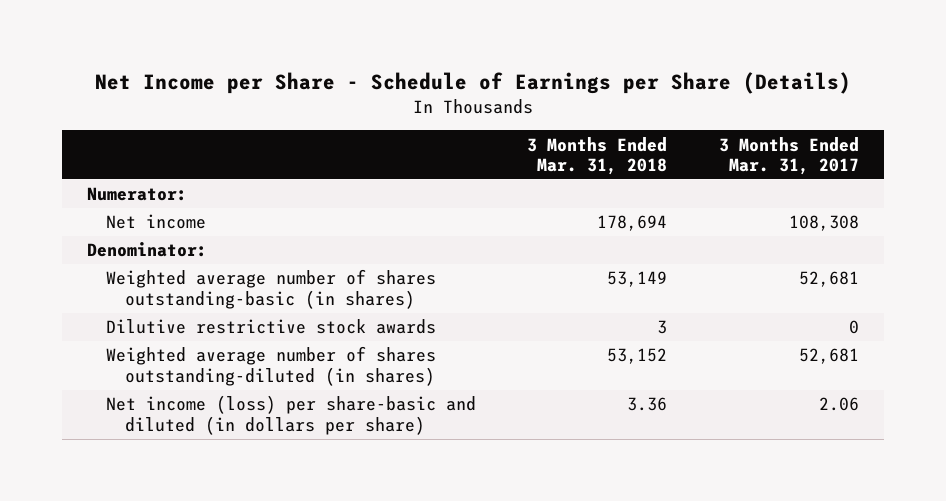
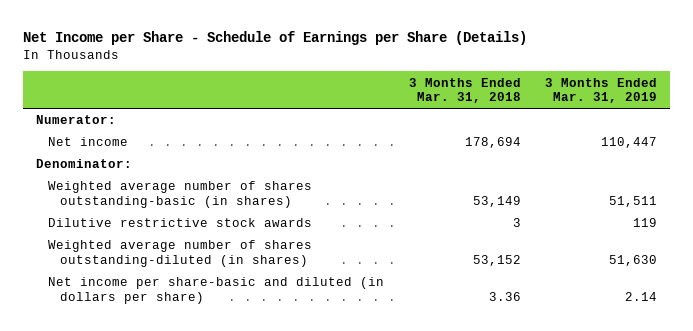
- | 3 Months Ended Mar. 31, 2018 | 3 Months Ended Mar. 31, 2017
+ | 3 Months Ended Mar. 31, 2018 | 3 Months Ended Mar. 31, 2019
- Net income (loss) per share-basic and diluted (in dollars per share) | 3.36 | 2.06
+ Net income per share-basic and diluted (in dollars per share) | 3.36 | 2.14

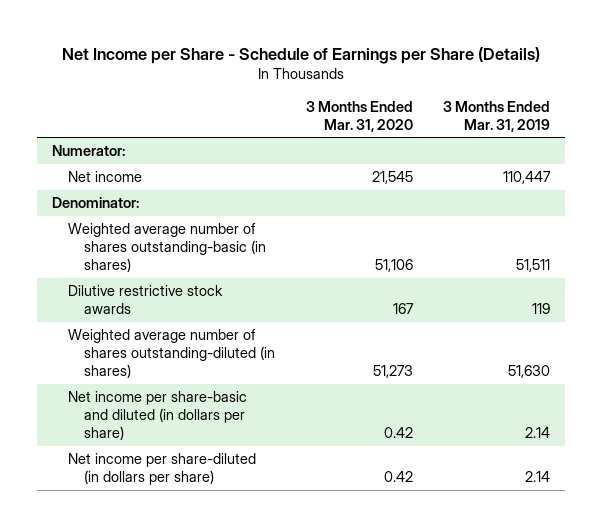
- | 3 Months Ended Mar. 31, 2018 | 3 Months Ended Mar. 31, 2019
+ | 3 Months Ended Mar. 31, 2020 | 3 Months Ended Mar. 31, 2019
+ Net income per share-diluted (in dollars per share) | 0.42 | 2.14

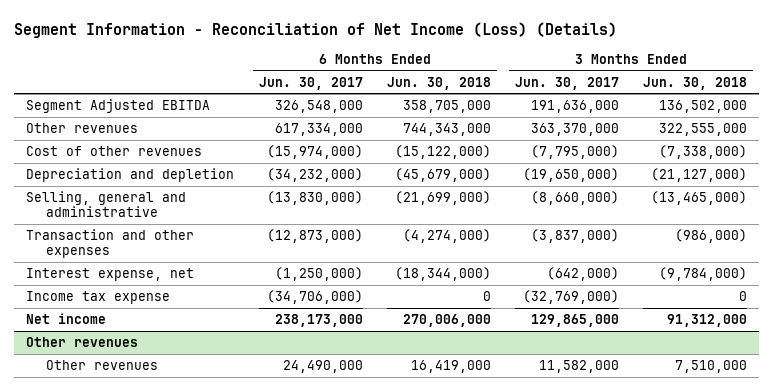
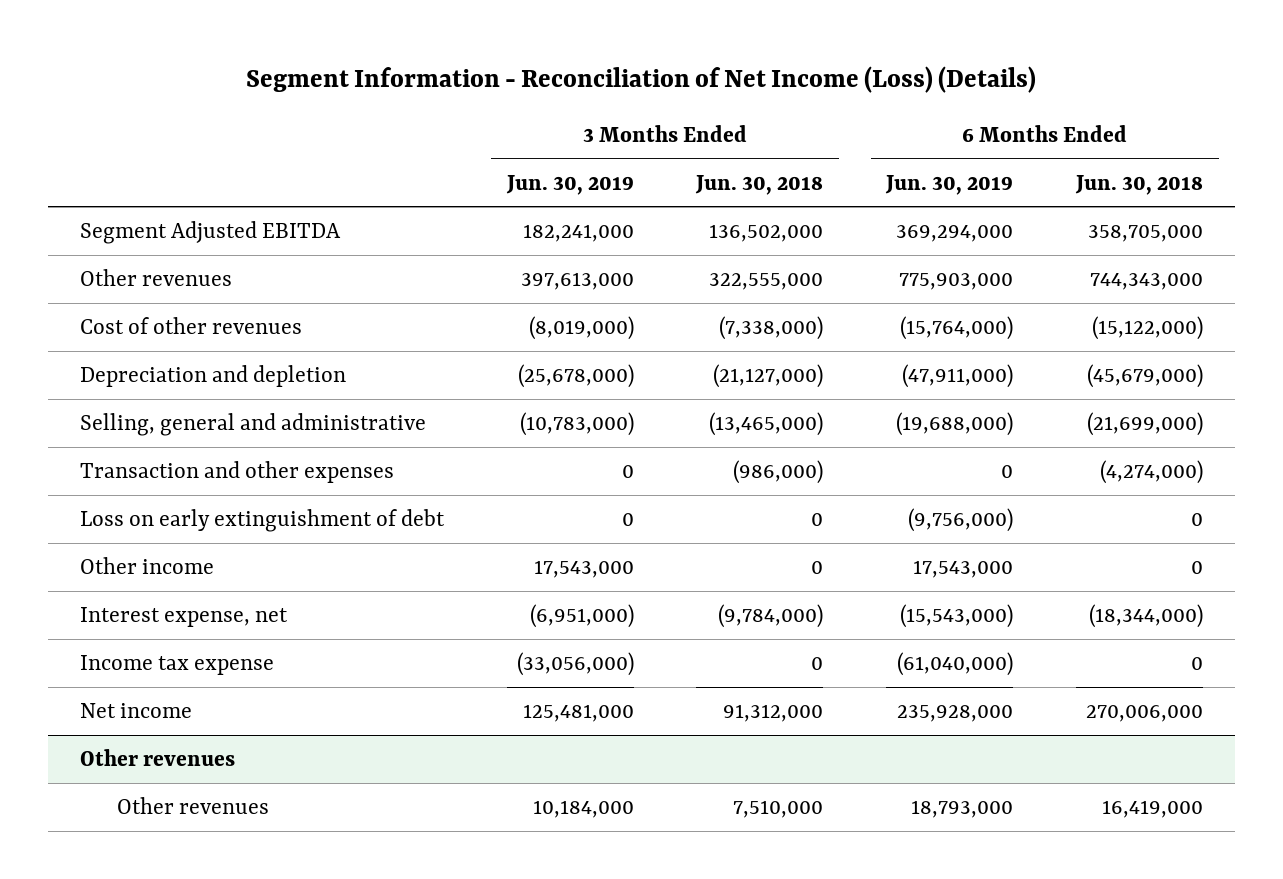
- | 6 Months Ended Jun. 30, 2017 | 6 Months Ended Jun. 30, 2018 | 3 Months Ended Jun. 30, 2017 | 3 Months Ended Jun. 30, 2018
+ | 3 Months Ended Jun. 30, 2019 | 3 Months Ended Jun. 30, 2018 | 6 Months Ended Jun. 30, 2019 | 6 Months Ended Jun. 30, 2018
+ Loss on early extinguishment of debt | 0 | 0 | (9,756,000) | 0
+ Other income | 17,543,000 | 0 | 17,543,000 | 0

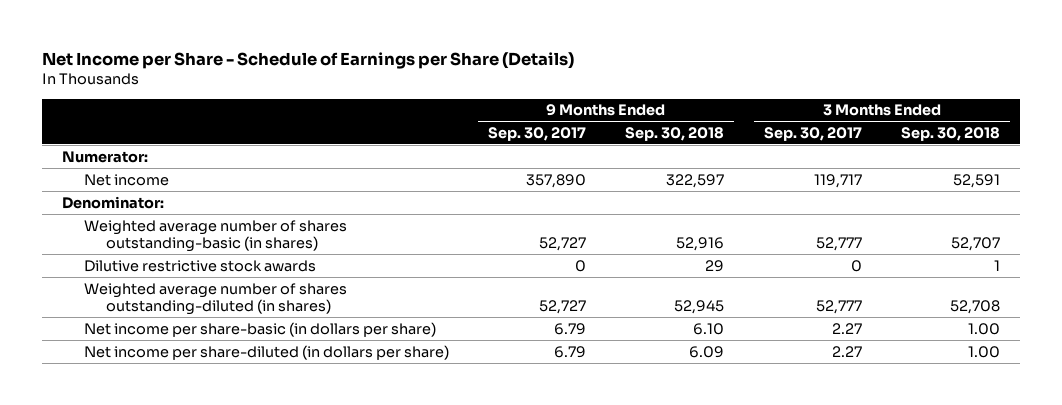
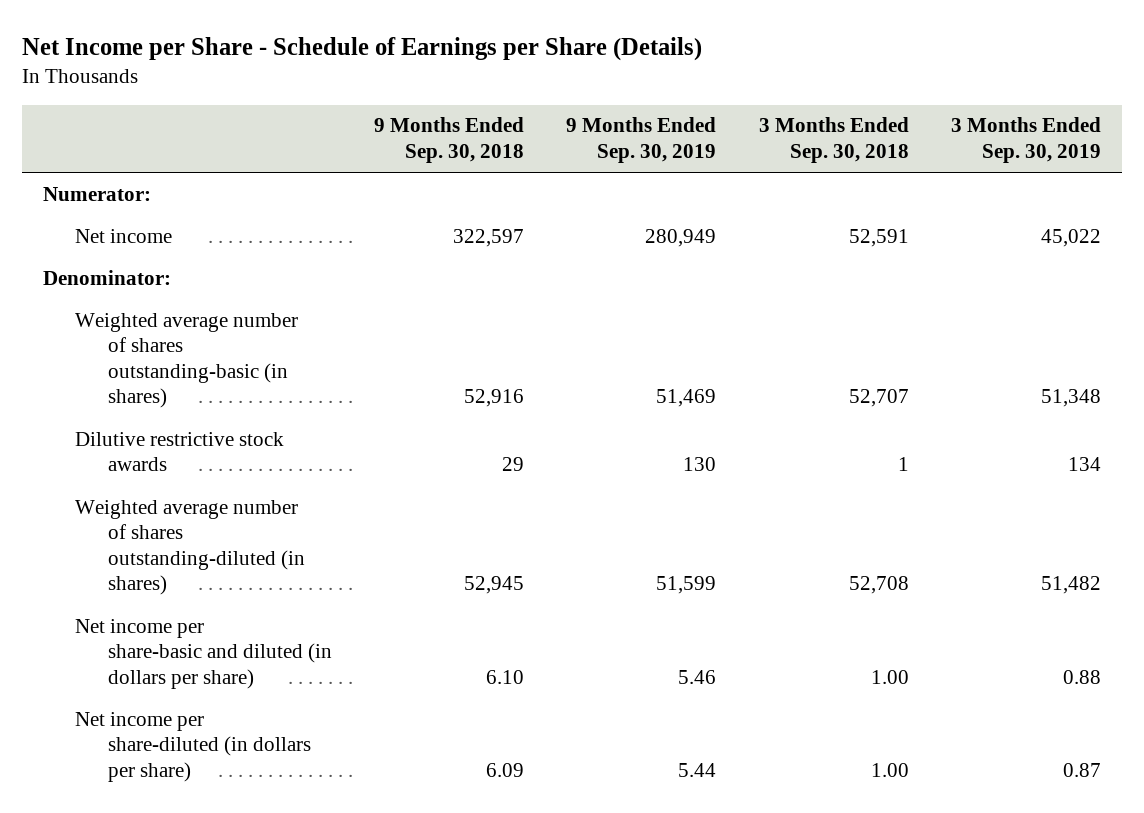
- | 9 Months Ended Sep. 30, 2017 | 9 Months Ended Sep. 30, 2018 | 3 Months Ended Sep. 30, 2017 | 3 Months Ended Sep. 30, 2018
+ | 9 Months Ended Sep. 30, 2018 | 9 Months Ended Sep. 30, 2019 | 3 Months Ended Sep. 30, 2018 | 3 Months Ended Sep. 30, 2019
- Net income per share-basic (in dollars per share) | 6.79 | 6.10 | 2.27 | 1.00
+ Net income per share-basic and diluted (in dollars per share) | 6.10 | 5.46 | 1.00 | 0.88

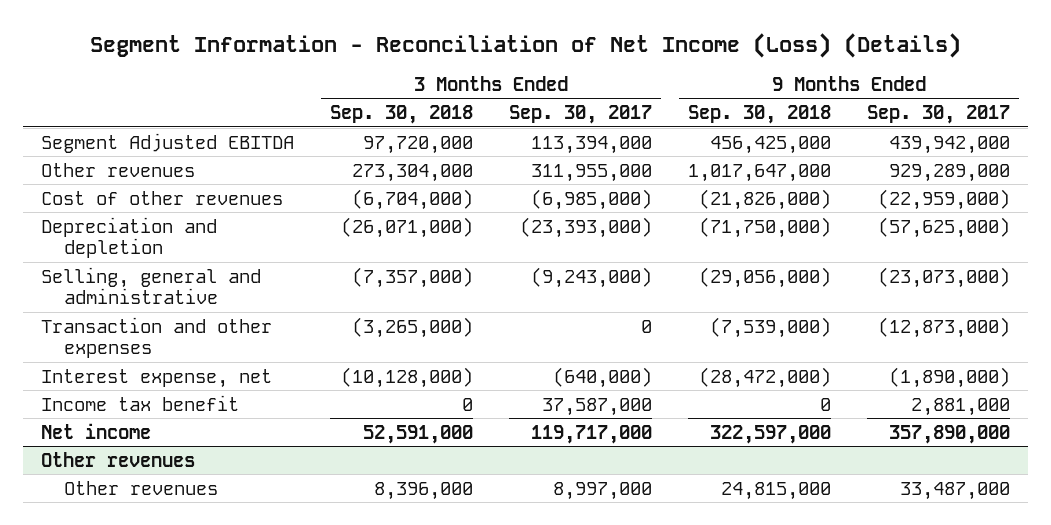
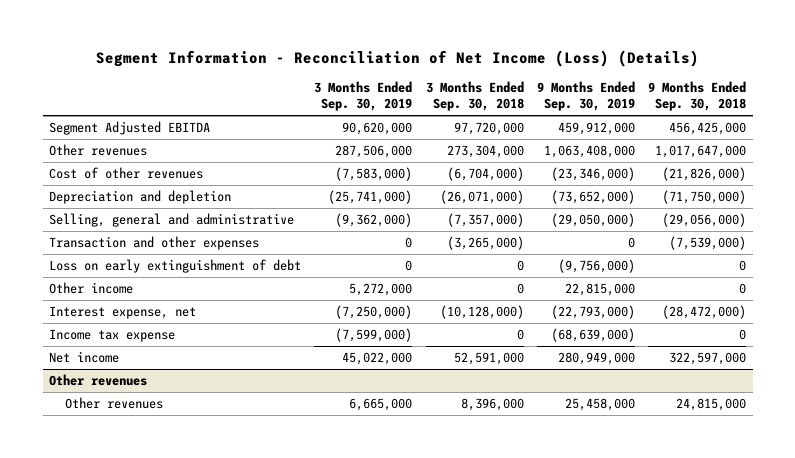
- | 3 Months Ended Sep. 30, 2018 | 3 Months Ended Sep. 30, 2017 | 9 Months Ended Sep. 30, 2018 | 9 Months Ended Sep. 30, 2017
+ | 3 Months Ended Sep. 30, 2019 | 3 Months Ended Sep. 30, 2018 | 9 Months Ended Sep. 30, 2019 | 9 Months Ended Sep. 30, 2018
+ Loss on early extinguishment of debt | 0 | 0 | (9,756,000) | 0
+ Other income | 5,272,000 | 0 | 22,815,000 | 0
- Income tax benefit | 0 | 37,587,000 | 0 | 2,881,000
+ Income tax expense | (7,599,000) | 0 | (68,639,000) | 0

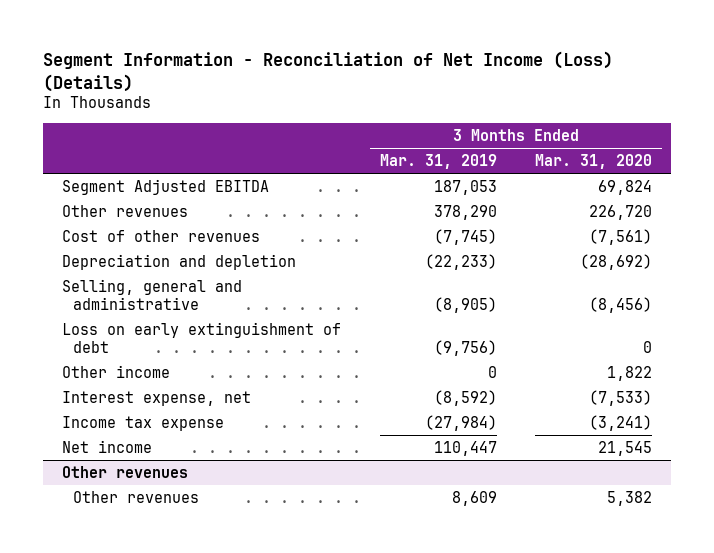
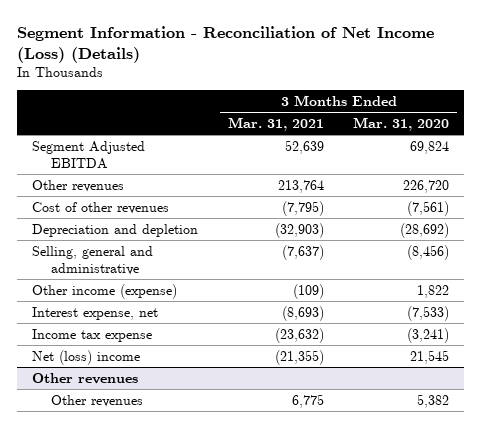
- | 3 Months Ended Mar. 31, 2019 | 3 Months Ended Mar. 31, 2020
+ | 3 Months Ended Mar. 31, 2021 | 3 Months Ended Mar. 31, 2020
- Loss on early extinguishment of debt | (9,756) | 0
- Other income | 0 | 1,822
+ Other income (expense) | (109) | 1,822
- Net income | 110,447 | 21,545
+ Net (loss) income | (21,355) | 21,545

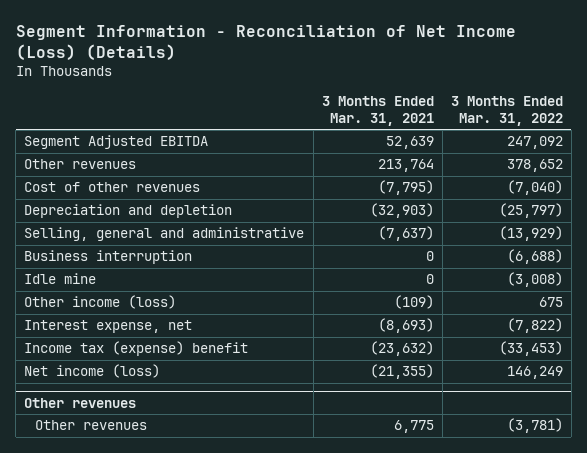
- | 3 Months Ended Mar. 31, 2021 | 3 Months Ended Mar. 31, 2020
+ | 3 Months Ended Mar. 31, 2021 | 3 Months Ended Mar. 31, 2022
- Other income (expense) | (109) | 1,822
+ Business interruption | 0 | (6,688)
+ Idle mine | 0 | (3,008)
+ Other income (loss) | (109) | 675
- Income tax expense | (23,632) | (3,241)
- Net (loss) income | (21,355) | 21,545
+ Income tax (expense) benefit | (23,632) | (33,453)
+ Net income (loss) | (21,355) | 146,249

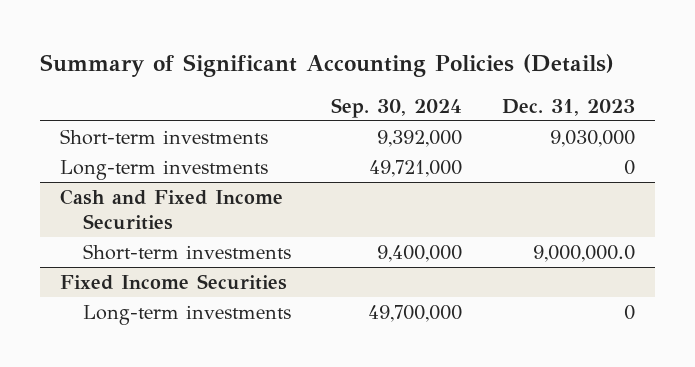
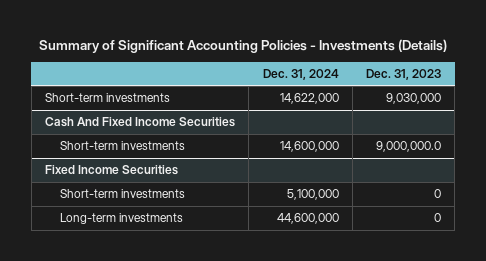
- Summary of Significant Accounting Policies (Details)
+ Summary of Significant Accounting Policies - Investments (Details)
- | Sep. 30, 2024 | Dec. 31, 2023
+ | Dec. 31, 2024 | Dec. 31, 2023
- Long-term investments | 49,721,000 | 0
- Cash and Fixed Income Securities
+ Cash And Fixed Income Securities
@ Fixed Income Securities
+ Short-term investments | 5,100,000 | 0

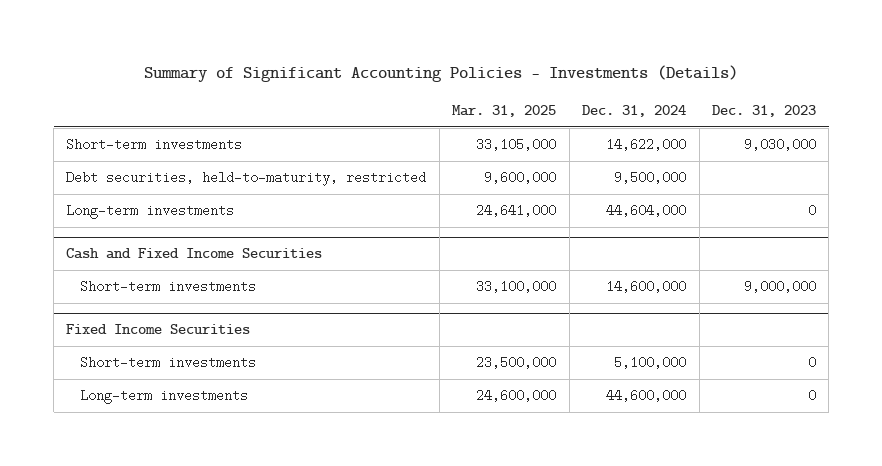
- | Dec. 31, 2024 | Dec. 31, 2023
+ | Mar. 31, 2025 | Dec. 31, 2024 | Dec. 31, 2023
- Cash And Fixed Income Securities
- Short-term investments | 14,600,000 | 9,000,000.0
+ Debt securities, held-to-maturity, restricted | 9,600,000 | 9,500,000 |
+ Long-term investments | 24,641,000 | 44,604,000 | 0
+ Cash and Fixed Income Securities
+ Short-term investments | 33,100,000 | 14,600,000 | 9,000,000

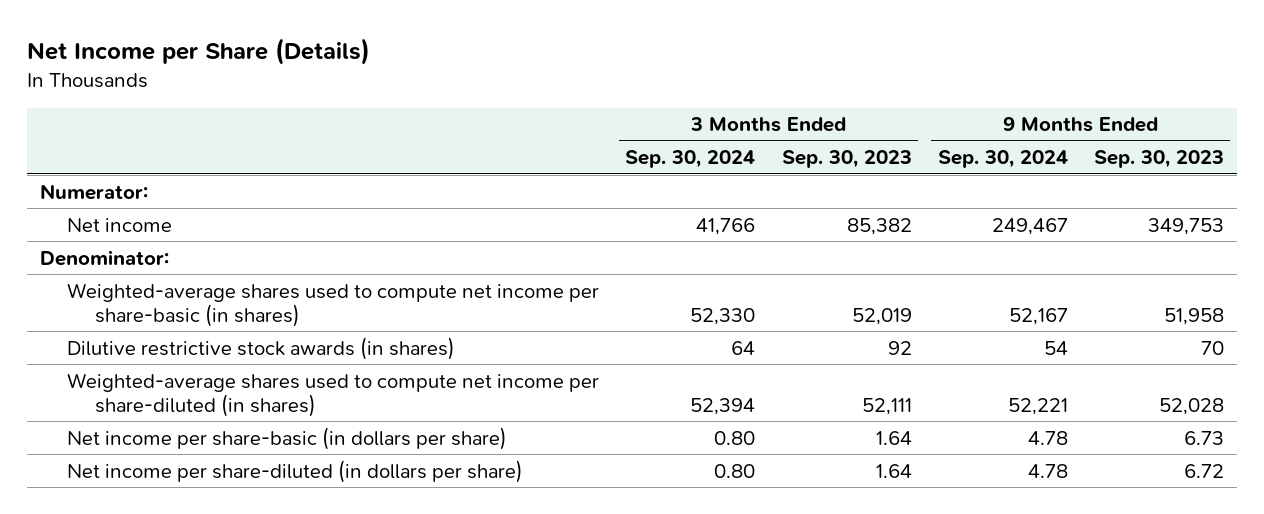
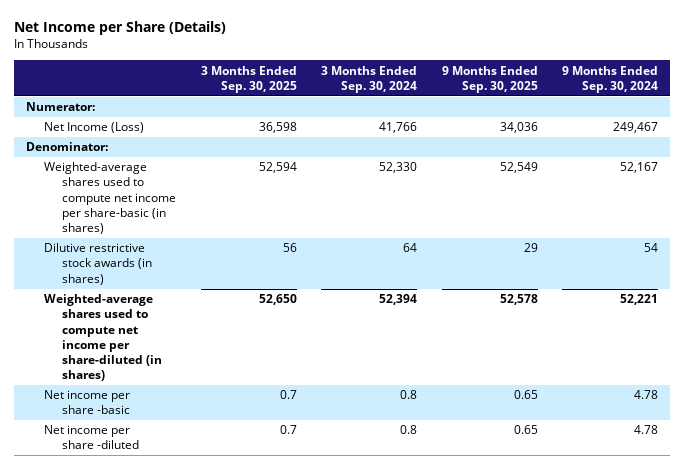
- | 3 Months Ended Sep. 30, 2024 | 3 Months Ended Sep. 30, 2023 | 9 Months Ended Sep. 30, 2024 | 9 Months Ended Sep. 30, 2023
+ | 3 Months Ended Sep. 30, 2025 | 3 Months Ended Sep. 30, 2024 | 9 Months Ended Sep. 30, 2025 | 9 Months Ended Sep. 30, 2024
- Net income | 41,766 | 85,382 | 249,467 | 349,753
+ Net Income (Loss) | 36,598 | 41,766 | 34,036 | 249,467
- Net income per share-basic (in dollars per share) | 0.80 | 1.64 | 4.78 | 6.73
- Net income per share-diluted (in dollars per share) | 0.80 | 1.64 | 4.78 | 6.72
+ Net income per share -basic | 0.7 | 0.8 | 0.65 | 4.78
+ Net income per share -diluted | 0.7 | 0.8 | 0.65 | 4.78

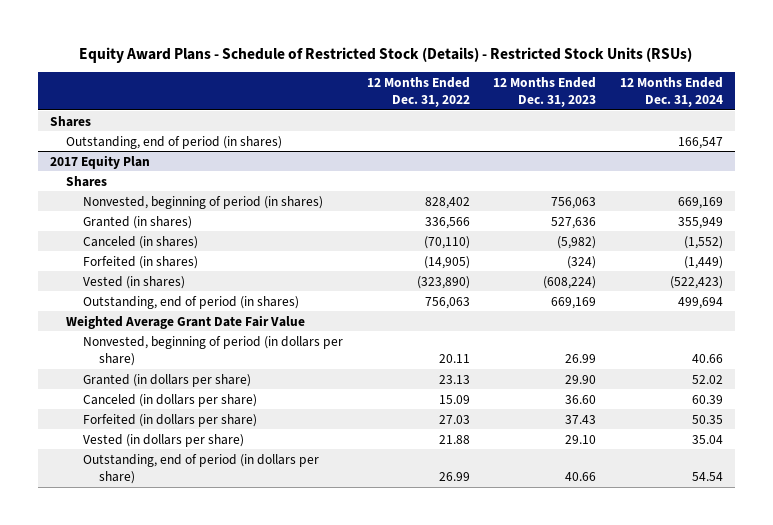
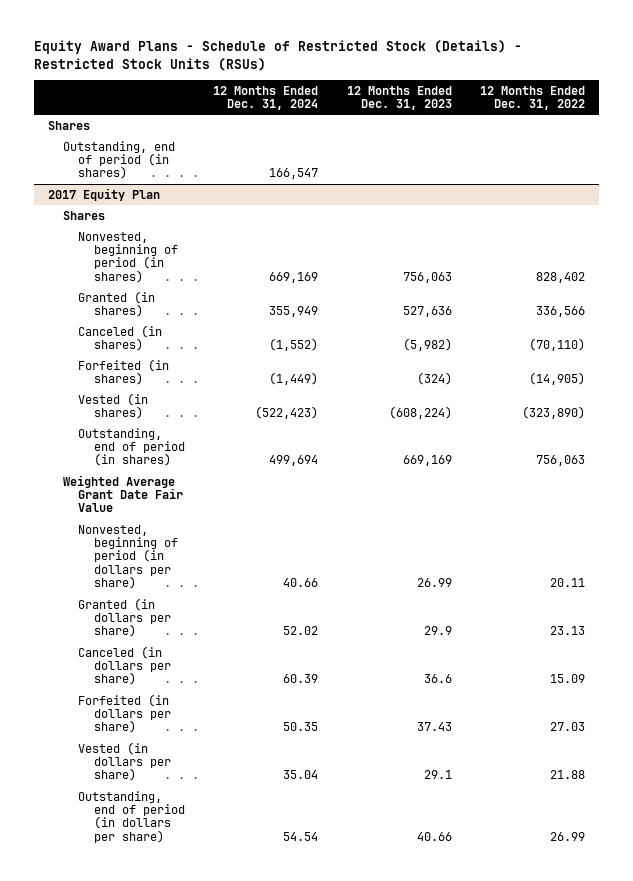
- | 12 Months Ended Dec. 31, 2022 | 12 Months Ended Dec. 31, 2023 | 12 Months Ended Dec. 31, 2024
+ | 12 Months Ended Dec. 31, 2024 | 12 Months Ended Dec. 31, 2023 | 12 Months Ended Dec. 31, 2022
@ 2017 Equity Plan
- Granted (in dollars per share) | 23.13 | 29.90 | 52.02
- Canceled (in dollars per share) | 15.09 | 36.60 | 60.39
+ Granted (in dollars per share) | 52.02 | 29.9 | 23.13
+ Canceled (in dollars per share) | 60.39 | 36.6 | 15.09
- Vested (in dollars per share) | 21.88 | 29.10 | 35.04
+ Vested (in dollars per share) | 35.04 | 29.1 | 21.88

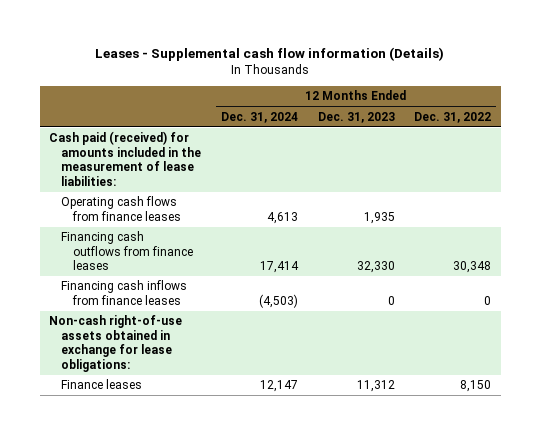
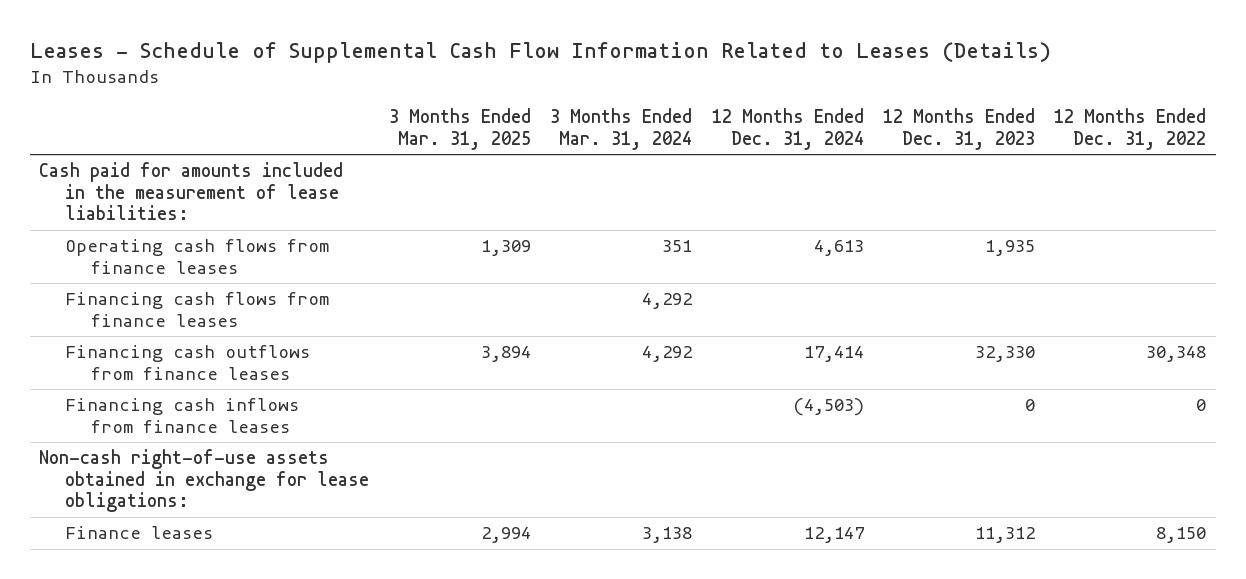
- Leases - Supplemental cash flow information (Details)
+ Leases - Schedule of Supplemental Cash Flow Information Related to Leases (Details)
- | 12 Months Ended Dec. 31, 2024 | 12 Months Ended Dec. 31, 2023 | 12 Months Ended Dec. 31, 2022
+ | 3 Months Ended Mar. 31, 2025 | 3 Months Ended Mar. 31, 2024 | 12 Months Ended Dec. 31, 2024 | 12 Months Ended Dec. 31, 2023 | 12 Months Ended Dec. 31, 2022
- Cash paid (received) for amounts included in the measurement of lease liabilities:
+ Cash paid for amounts included in the measurement of lease liabilities:
+ Financing cash flows from finance leases | | 4,292 | | |

